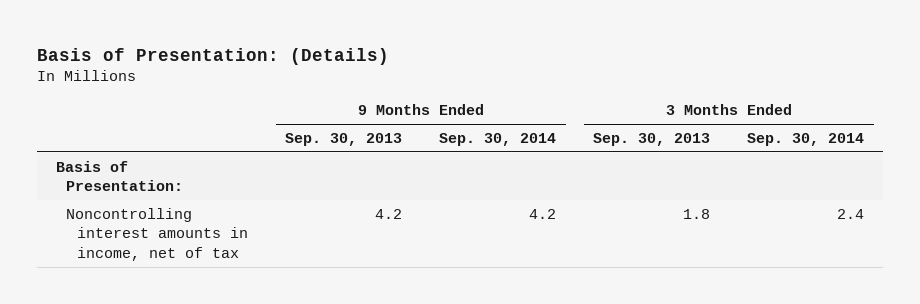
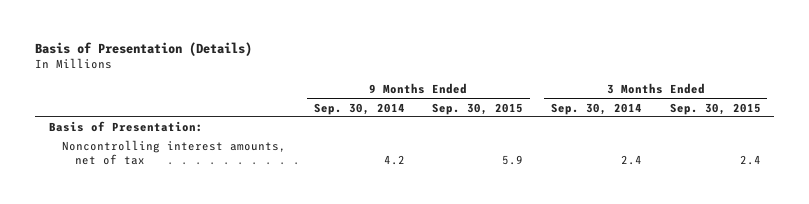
- Basis of Presentation: (Details)
+ Basis of Presentation (Details)
- | 9 Months Ended Sep. 30, 2013 | 9 Months Ended Sep. 30, 2014 | 3 Months Ended Sep. 30, 2013 | 3 Months Ended Sep. 30, 2014
+ | 9 Months Ended Sep. 30, 2014 | 9 Months Ended Sep. 30, 2015 | 3 Months Ended Sep. 30, 2014 | 3 Months Ended Sep. 30, 2015
- Noncontrolling interest amounts in income, net of tax | 4.2 | 4.2 | 1.8 | 2.4
+ Noncontrolling interest amounts, net of tax | 4.2 | 5.9 | 2.4 | 2.4

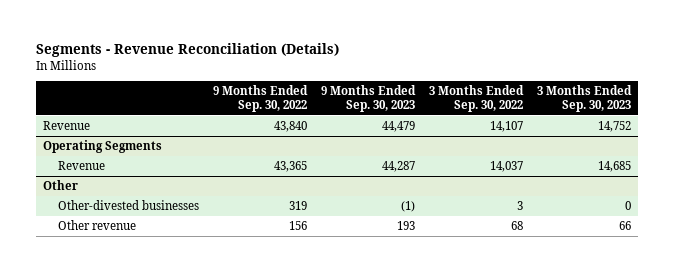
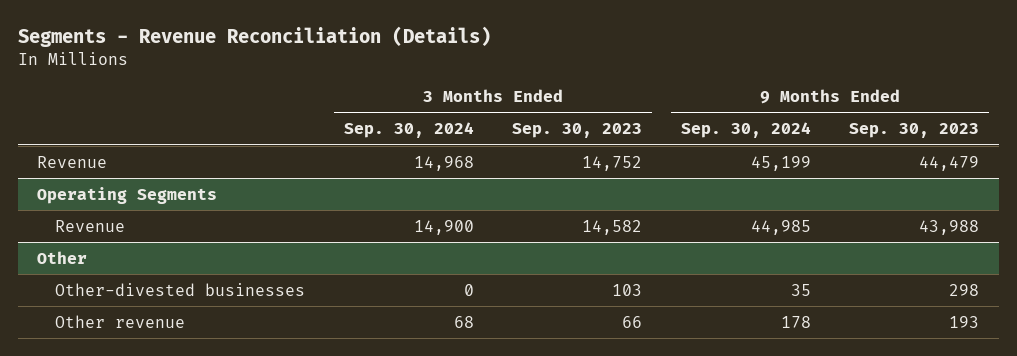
- | 9 Months Ended Sep. 30, 2022 | 9 Months Ended Sep. 30, 2023 | 3 Months Ended Sep. 30, 2022 | 3 Months Ended Sep. 30, 2023
+ | 3 Months Ended Sep. 30, 2024 | 3 Months Ended Sep. 30, 2023 | 9 Months Ended Sep. 30, 2024 | 9 Months Ended Sep. 30, 2023
@ Operating Segments
- Revenue | 43,365 | 44,287 | 14,037 | 14,685
+ Revenue | 14,900 | 14,582 | 44,985 | 43,988
@ Other
- Other-divested businesses | 319 | (1) | 3 | 0
+ Other-divested businesses | 0 | 103 | 35 | 298

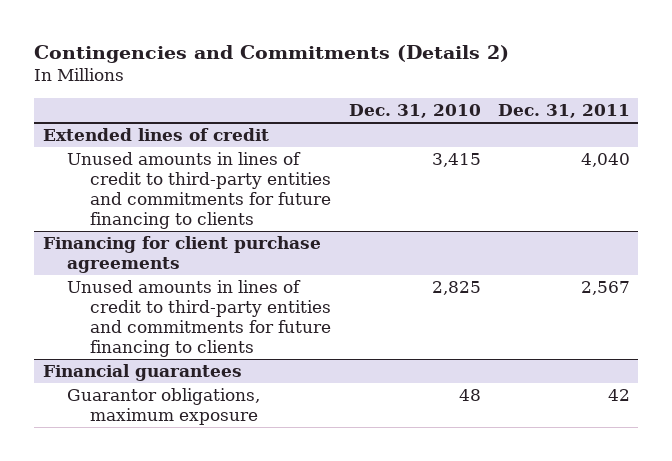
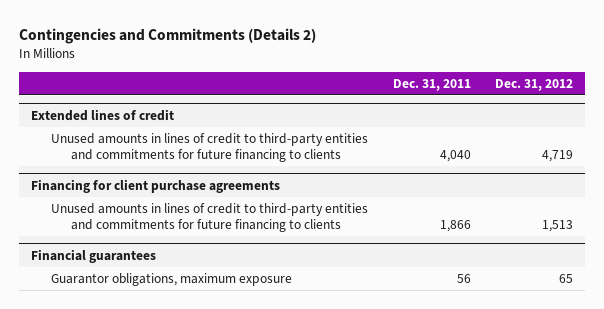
- | Dec. 31, 2010 | Dec. 31, 2011
+ | Dec. 31, 2011 | Dec. 31, 2012
@ Financing for client purchase agreements
- Unused amounts in lines of credit to third-party entities and commitments for future financing to clients | 2,825 | 2,567
+ Unused amounts in lines of credit to third-party entities and commitments for future financing to clients | 1,866 | 1,513
@ Financial guarantees
- Guarantor obligations, maximum exposure | 48 | 42
+ Guarantor obligations, maximum exposure | 56 | 65

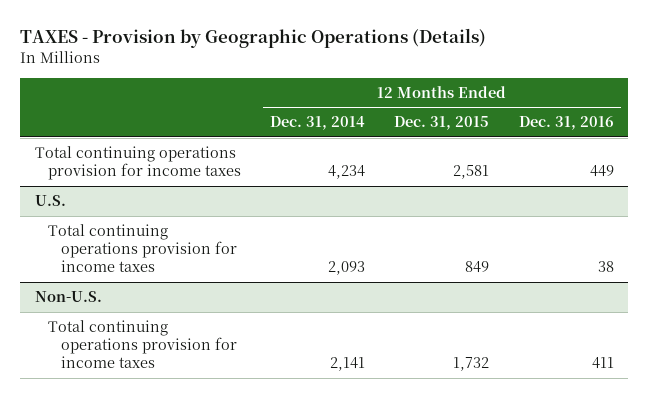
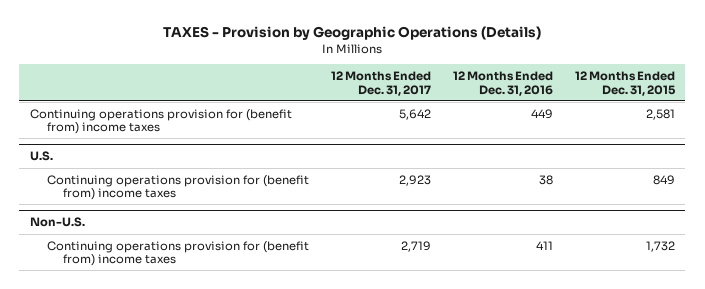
- | 12 Months Ended Dec. 31, 2014 | 12 Months Ended Dec. 31, 2015 | 12 Months Ended Dec. 31, 2016
+ | 12 Months Ended Dec. 31, 2017 | 12 Months Ended Dec. 31, 2016 | 12 Months Ended Dec. 31, 2015
- Total continuing operations provision for income taxes | 4,234 | 2,581 | 449
+ Continuing operations provision for (benefit from) income taxes | 5,642 | 449 | 2,581
@ U.S.
- Total continuing operations provision for income taxes | 2,093 | 849 | 38
+ Continuing operations provision for (benefit from) income taxes | 2,923 | 38 | 849
@ Non-U.S.
- Total continuing operations provision for income taxes | 2,141 | 1,732 | 411
+ Continuing operations provision for (benefit from) income taxes | 2,719 | 411 | 1,732

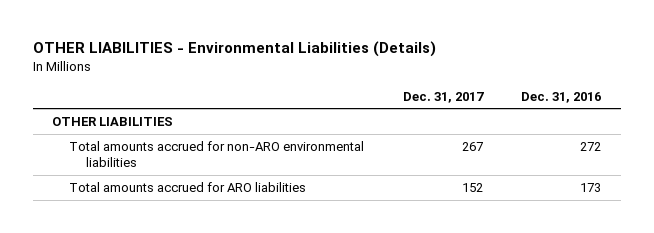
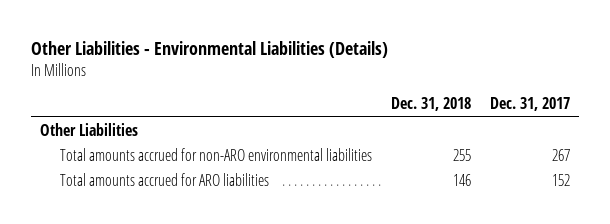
- OTHER LIABILITIES - Environmental Liabilities (Details)
+ Other Liabilities - Environmental Liabilities (Details)
- | Dec. 31, 2017 | Dec. 31, 2016
+ | Dec. 31, 2018 | Dec. 31, 2017
- OTHER LIABILITIES
+ Other Liabilities

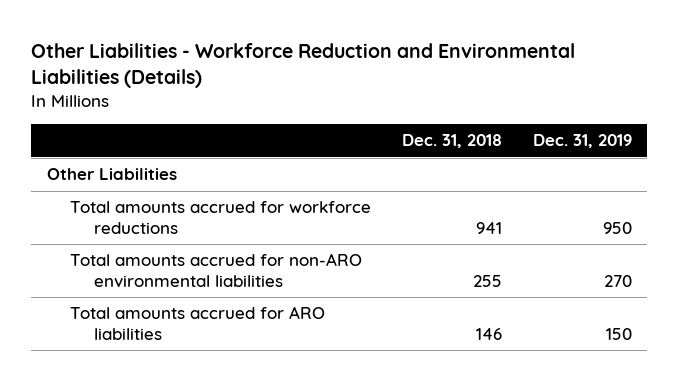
- Other Liabilities - Environmental Liabilities (Details)
+ Other Liabilities - Workforce Reduction and Environmental Liabilities (Details)
- | Dec. 31, 2018 | Dec. 31, 2017
+ | Dec. 31, 2018 | Dec. 31, 2019
+ Total amounts accrued for workforce reductions | 941 | 950

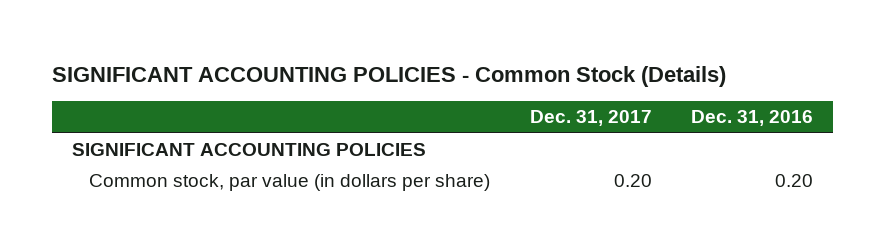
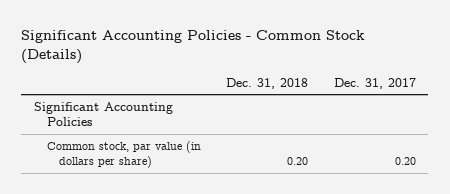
- SIGNIFICANT ACCOUNTING POLICIES - Common Stock (Details)
+ Significant Accounting Policies - Common Stock (Details)
- | Dec. 31, 2017 | Dec. 31, 2016
+ | Dec. 31, 2018 | Dec. 31, 2017
- SIGNIFICANT ACCOUNTING POLICIES
+ Significant Accounting Policies

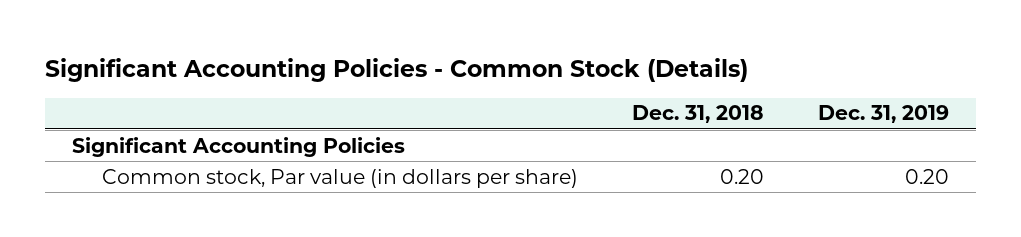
- | Dec. 31, 2018 | Dec. 31, 2017
+ | Dec. 31, 2018 | Dec. 31, 2019
- Common stock, par value (in dollars per share) | 0.20 | 0.20
+ Common stock, Par value (in dollars per share) | 0.20 | 0.20

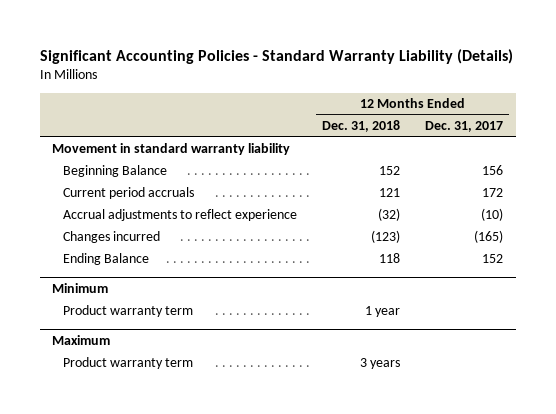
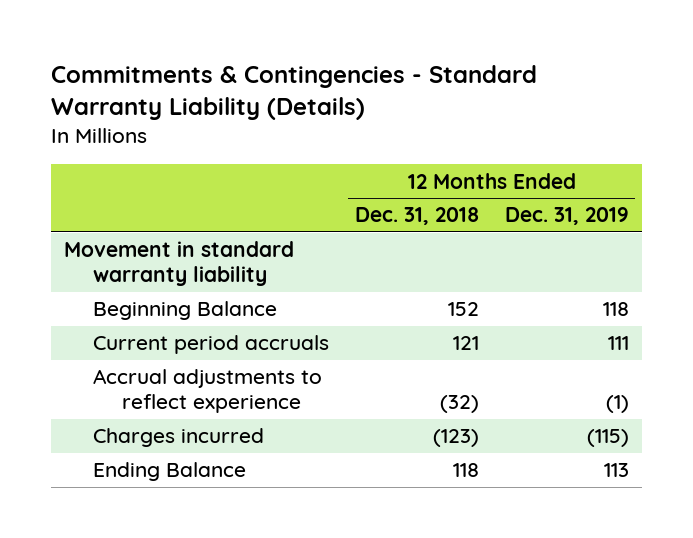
- Significant Accounting Policies - Standard Warranty Liability (Details)
+ Commitments & Contingencies - Standard Warranty Liability (Details)
- | 12 Months Ended Dec. 31, 2018 | 12 Months Ended Dec. 31, 2017
+ | 12 Months Ended Dec. 31, 2018 | 12 Months Ended Dec. 31, 2019
- Changes incurred | (123) | (165)
+ Charges incurred | (123) | (115)
- Minimum
- Product warranty term | 1 year |
- Maximum
- Product warranty term | 3 years |

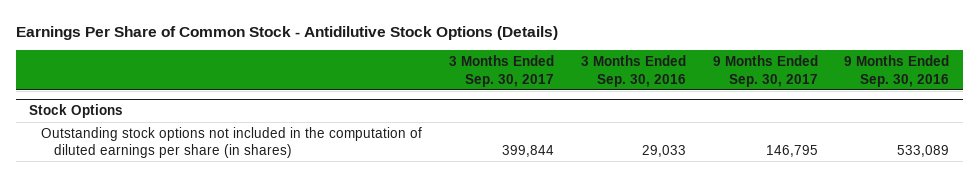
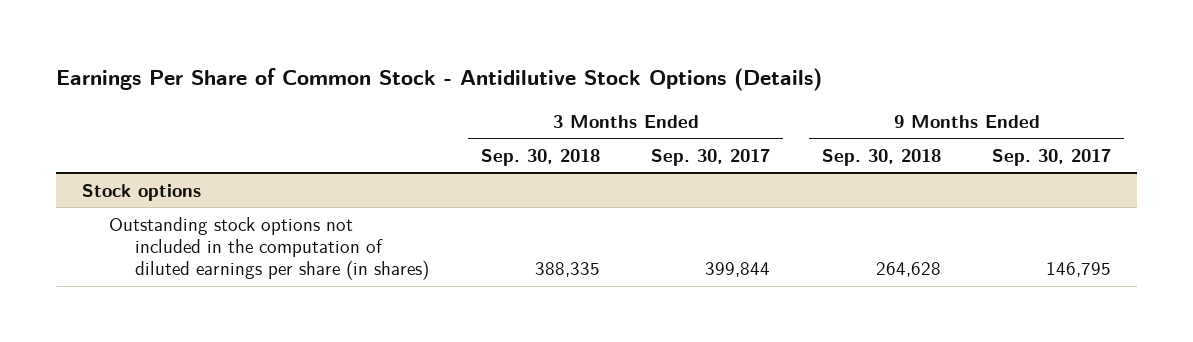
- | 3 Months Ended Sep. 30, 2017 | 3 Months Ended Sep. 30, 2016 | 9 Months Ended Sep. 30, 2017 | 9 Months Ended Sep. 30, 2016
+ | 3 Months Ended Sep. 30, 2018 | 3 Months Ended Sep. 30, 2017 | 9 Months Ended Sep. 30, 2018 | 9 Months Ended Sep. 30, 2017
- Stock Options
+ Stock options

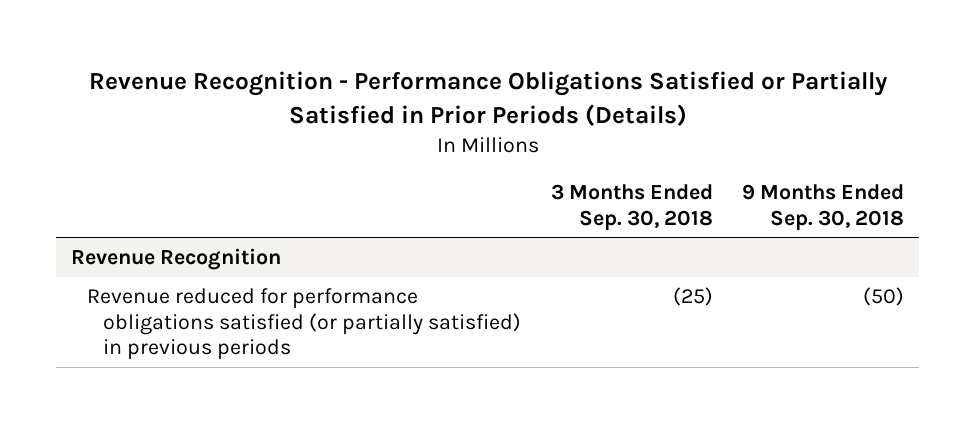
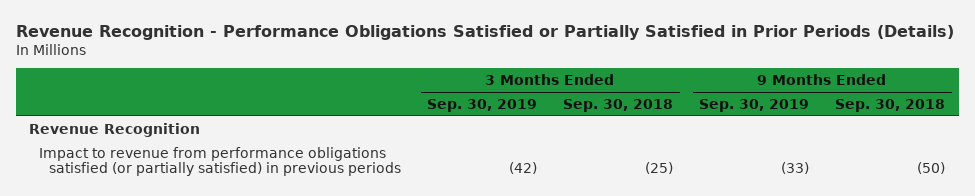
- | 3 Months Ended Sep. 30, 2018 | 9 Months Ended Sep. 30, 2018
+ | 3 Months Ended Sep. 30, 2019 | 3 Months Ended Sep. 30, 2018 | 9 Months Ended Sep. 30, 2019 | 9 Months Ended Sep. 30, 2018
- Revenue reduced for performance obligations satisfied (or partially satisfied) in previous periods | (25) | (50)
+ Impact to revenue from performance obligations satisfied (or partially satisfied) in previous periods | (42) | (25) | (33) | (50)

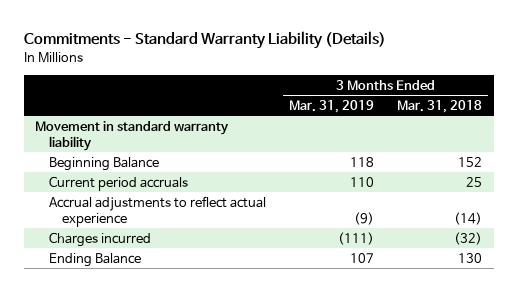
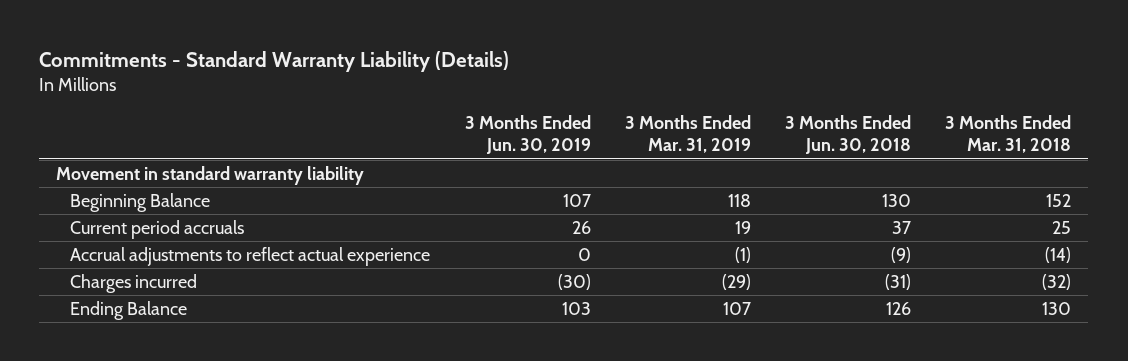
- | 3 Months Ended Mar. 31, 2019 | 3 Months Ended Mar. 31, 2018
+ | 3 Months Ended Jun. 30, 2019 | 3 Months Ended Mar. 31, 2019 | 3 Months Ended Jun. 30, 2018 | 3 Months Ended Mar. 31, 2018
- Current period accruals | 110 | 25
- Accrual adjustments to reflect actual experience | (9) | (14)
- Charges incurred | (111) | (32)
+ Current period accruals | 26 | 19 | 37 | 25
+ Accrual adjustments to reflect actual experience | 0 | (1) | (9) | (14)
+ Charges incurred | (30) | (29) | (31) | (32)

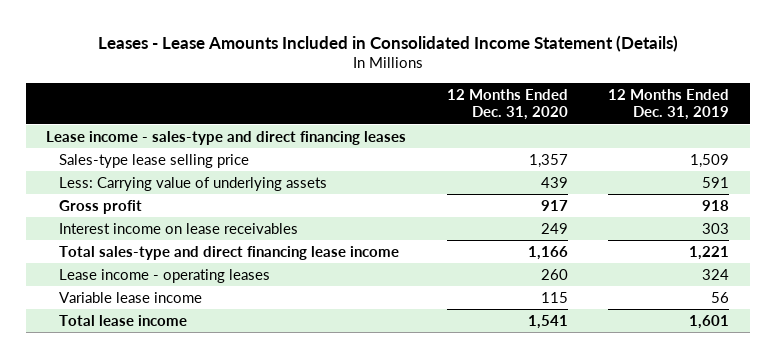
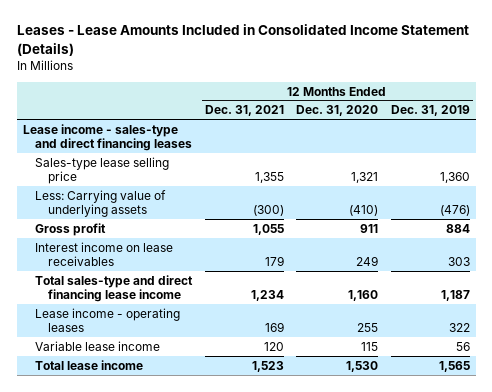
- | 12 Months Ended Dec. 31, 2020 | 12 Months Ended Dec. 31, 2019
+ | 12 Months Ended Dec. 31, 2021 | 12 Months Ended Dec. 31, 2020 | 12 Months Ended Dec. 31, 2019
- Sales-type lease selling price | 1,357 | 1,509
- Less: Carrying value of underlying assets | 439 | 591
- Gross profit | 917 | 918
+ Sales-type lease selling price | 1,355 | 1,321 | 1,360
+ Less: Carrying value of underlying assets | (300) | (410) | (476)
+ Gross profit | 1,055 | 911 | 884
- Total sales-type and direct financing lease income | 1,166 | 1,221
- Lease income - operating leases | 260 | 324
+ Total sales-type and direct financing lease income | 1,234 | 1,160 | 1,187
+ Lease income - operating leases | 169 | 255 | 322
- Total lease income | 1,541 | 1,601
+ Total lease income | 1,523 | 1,530 | 1,565

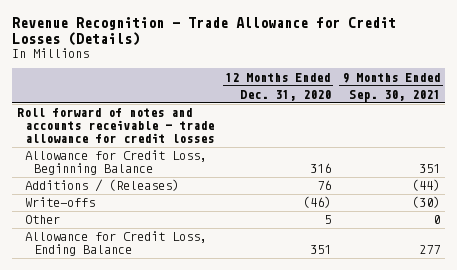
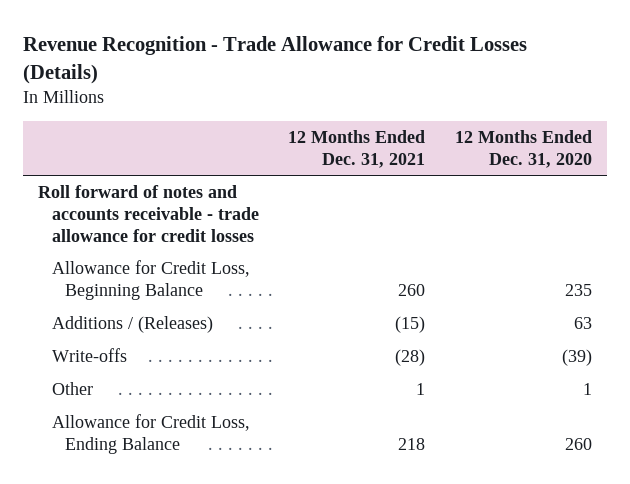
- | 12 Months Ended Dec. 31, 2020 | 9 Months Ended Sep. 30, 2021
+ | 12 Months Ended Dec. 31, 2021 | 12 Months Ended Dec. 31, 2020
- Allowance for Credit Loss, Beginning Balance | 316 | 351
- Additions / (Releases) | 76 | (44)
- Write-offs | (46) | (30)
- Other | 5 | 0
- Allowance for Credit Loss, Ending Balance | 351 | 277
+ Allowance for Credit Loss, Beginning Balance | 260 | 235
+ Additions / (Releases) | (15) | 63
+ Write-offs | (28) | (39)
+ Other | 1 | 1
+ Allowance for Credit Loss, Ending Balance | 218 | 260

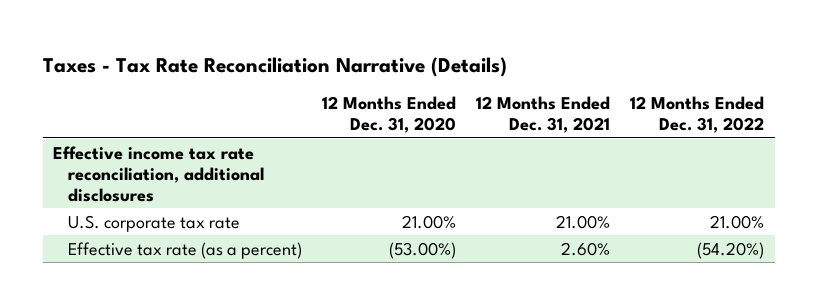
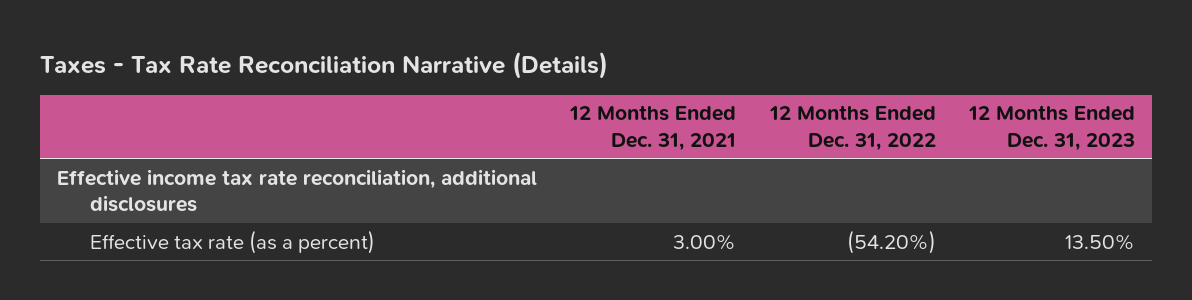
- | 12 Months Ended Dec. 31, 2020 | 12 Months Ended Dec. 31, 2021 | 12 Months Ended Dec. 31, 2022
+ | 12 Months Ended Dec. 31, 2021 | 12 Months Ended Dec. 31, 2022 | 12 Months Ended Dec. 31, 2023
- U.S. corporate tax rate | 21.00% | 21.00% | 21.00%
- Effective tax rate (as a percent) | (53.00%) | 2.60% | (54.20%)
+ Effective tax rate (as a percent) | 3.00% | (54.20%) | 13.50%

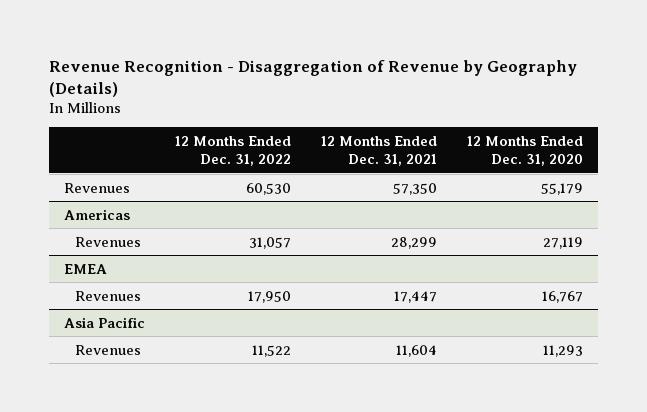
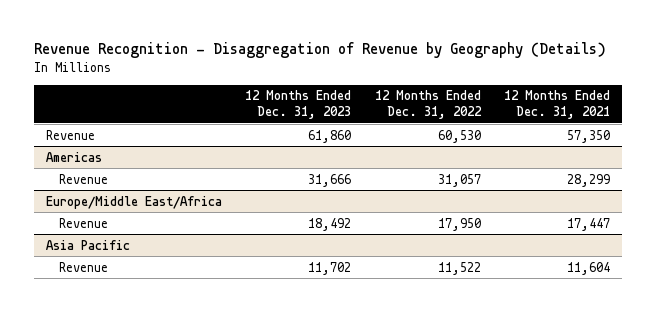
- | 12 Months Ended Dec. 31, 2022 | 12 Months Ended Dec. 31, 2021 | 12 Months Ended Dec. 31, 2020
+ | 12 Months Ended Dec. 31, 2023 | 12 Months Ended Dec. 31, 2022 | 12 Months Ended Dec. 31, 2021
- Revenues | 60,530 | 57,350 | 55,179
+ Revenue | 61,860 | 60,530 | 57,350
@ Americas
- Revenues | 31,057 | 28,299 | 27,119
- EMEA
- Revenues | 17,950 | 17,447 | 16,767
@ Americas
+ Revenue | 31,666 | 31,057 | 28,299
+ Europe/Middle East/Africa
+ Revenue | 18,492 | 17,950 | 17,447
@ Asia Pacific
- Revenues | 11,522 | 11,604 | 11,293
+ Revenue | 11,702 | 11,522 | 11,604

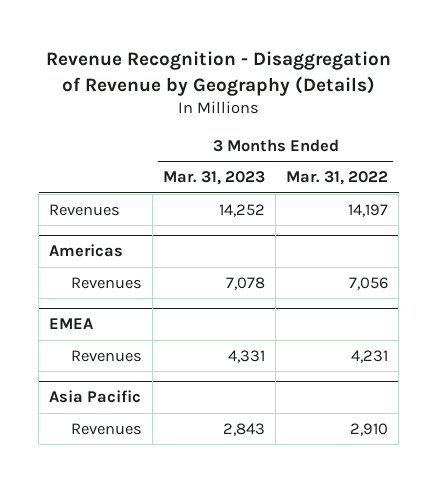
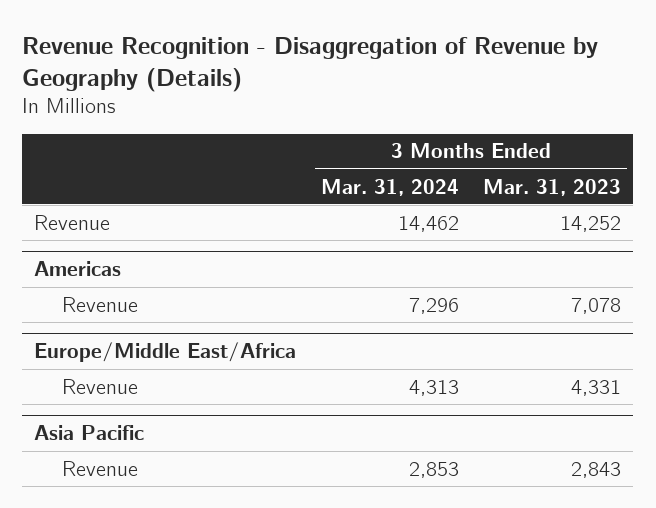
- | 3 Months Ended Mar. 31, 2023 | 3 Months Ended Mar. 31, 2022
+ | 3 Months Ended Mar. 31, 2024 | 3 Months Ended Mar. 31, 2023
- Revenues | 14,252 | 14,197
+ Revenue | 14,462 | 14,252
@ Americas
- Revenues | 7,078 | 7,056
- EMEA
- Revenues | 4,331 | 4,231
@ Americas
+ Revenue | 7,296 | 7,078
+ Europe/Middle East/Africa
+ Revenue | 4,313 | 4,331
@ Asia Pacific
- Revenues | 2,843 | 2,910
+ Revenue | 2,853 | 2,843

